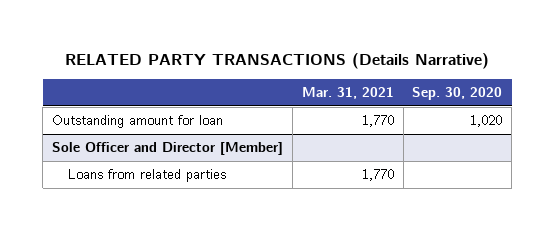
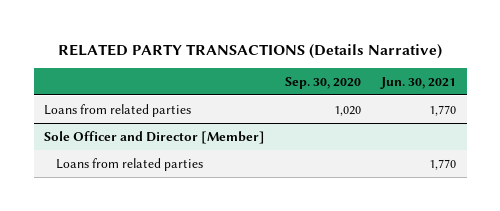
- | Mar. 31, 2021 | Sep. 30, 2020
+ | Sep. 30, 2020 | Jun. 30, 2021
- Outstanding amount for loan | 1,770 | 1,020
+ Loans from related parties | 1,020 | 1,770

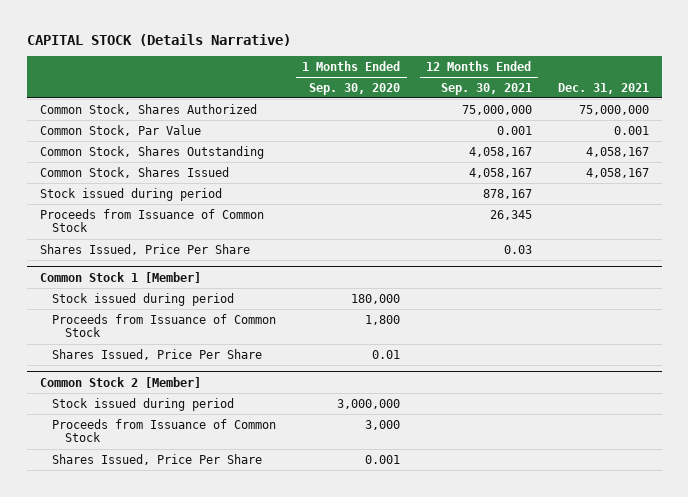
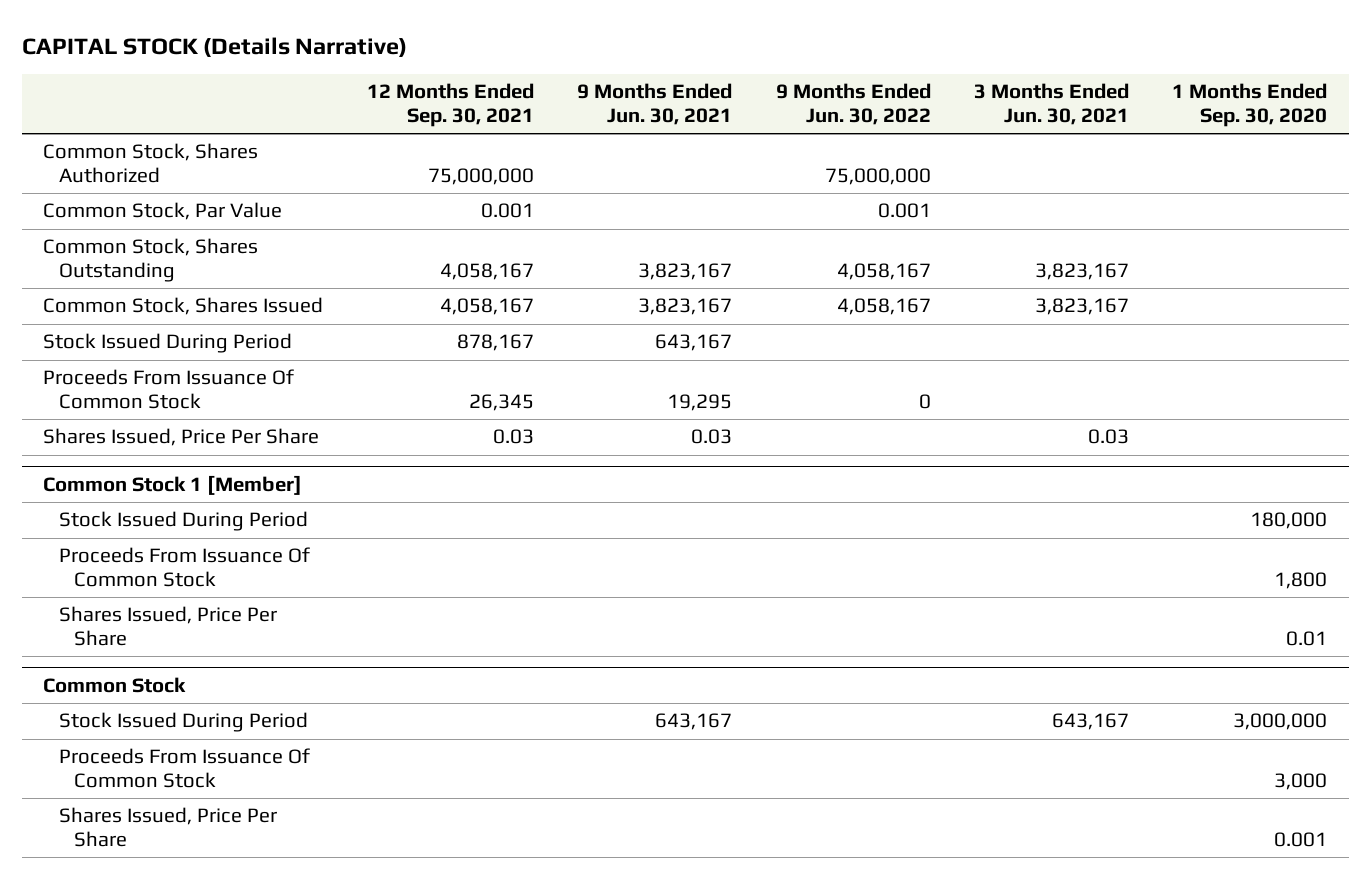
- | 1 Months Ended Sep. 30, 2020 | 12 Months Ended Sep. 30, 2021 | Dec. 31, 2021
+ | 12 Months Ended Sep. 30, 2021 | 9 Months Ended Jun. 30, 2021 | 9 Months Ended Jun. 30, 2022 | 3 Months Ended Jun. 30, 2021 | 1 Months Ended Sep. 30, 2020
- Stock issued during period | | 878,167 |
- Proceeds from Issuance of Common Stock | | 26,345 |
+ Stock Issued During Period | 878,167 | 643,167 | | |
+ Proceeds From Issuance Of Common Stock | 26,345 | 19,295 | 0 | |
@ Common Stock 1 [Member]
- Stock issued during period | 180,000 | |
- Proceeds from Issuance of Common Stock | 1,800 | |
+ Stock Issued During Period | | | | | 180,000
+ Proceeds From Issuance Of Common Stock | | | | | 1,800
- Common Stock 2 [Member]
- Stock issued during period | 3,000,000 | |
- Proceeds from Issuance of Common Stock | 3,000 | |
+ Common Stock
+ Stock Issued During Period | | 643,167 | | 643,167 | 3,000,000
+ Proceeds From Issuance Of Common Stock | | | | | 3,000

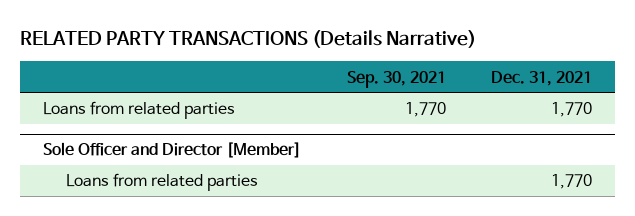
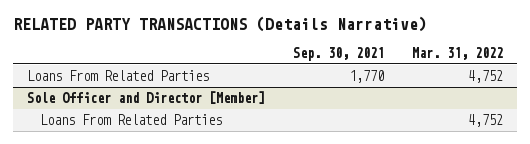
- | Sep. 30, 2021 | Dec. 31, 2021
+ | Sep. 30, 2021 | Mar. 31, 2022
- Loans from related parties | 1,770 | 1,770
+ Loans From Related Parties | 1,770 | 4,752
@ Sole Officer and Director [Member]
- Loans from related parties | | 1,770
+ Loans From Related Parties | | 4,752

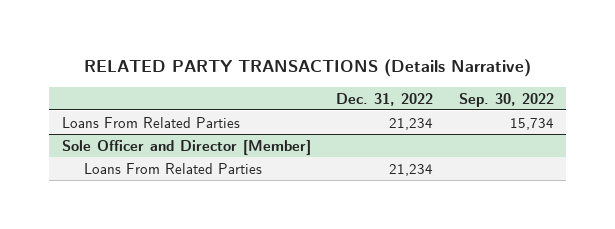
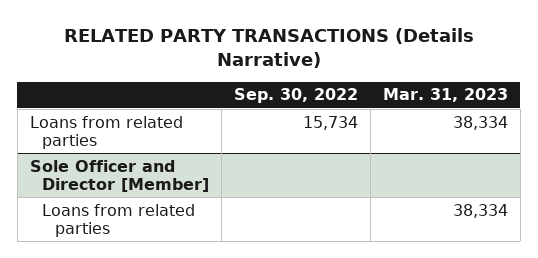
- | Dec. 31, 2022 | Sep. 30, 2022
+ | Sep. 30, 2022 | Mar. 31, 2023
- Loans From Related Parties | 21,234 | 15,734
+ Loans from related parties | 15,734 | 38,334
@ Sole Officer and Director [Member]
- Loans From Related Parties | 21,234 |
+ Loans from related parties | | 38,334

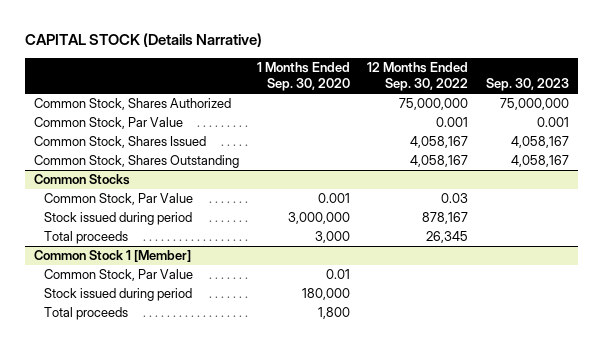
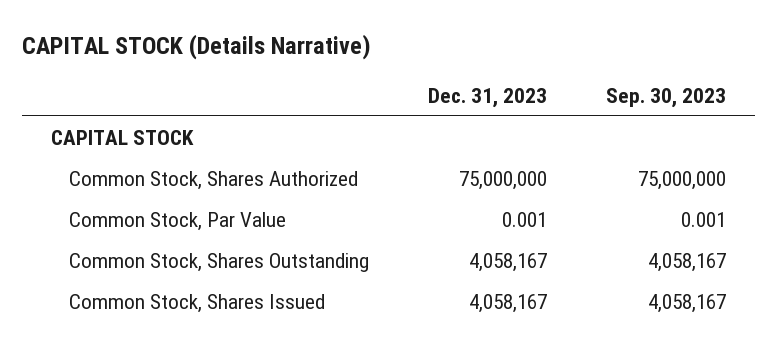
- | 1 Months Ended Sep. 30, 2020 | 12 Months Ended Sep. 30, 2022 | Sep. 30, 2023
+ | Dec. 31, 2023 | Sep. 30, 2023
+ CAPITAL STOCK
- Common Stocks
- Common Stock, Par Value | 0.001 | 0.03 |
- Stock issued during period | 3,000,000 | 878,167 |
- Total proceeds | 3,000 | 26,345 |
- Common Stock 1 [Member]
- Common Stock, Par Value | 0.01 | |
- Stock issued during period | 180,000 | |
- Total proceeds | 1,800 | |
moved down: Common Stock, Shares Issued | 4,058,167 | 4,058,167

